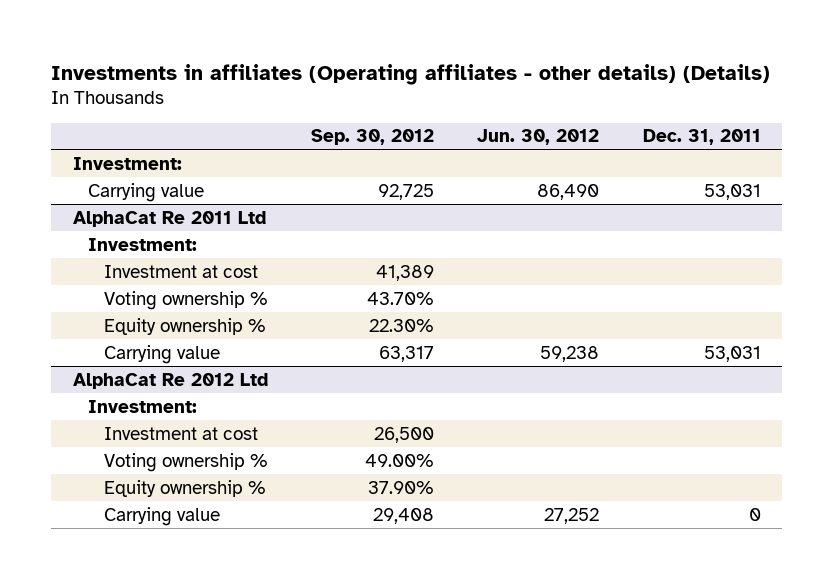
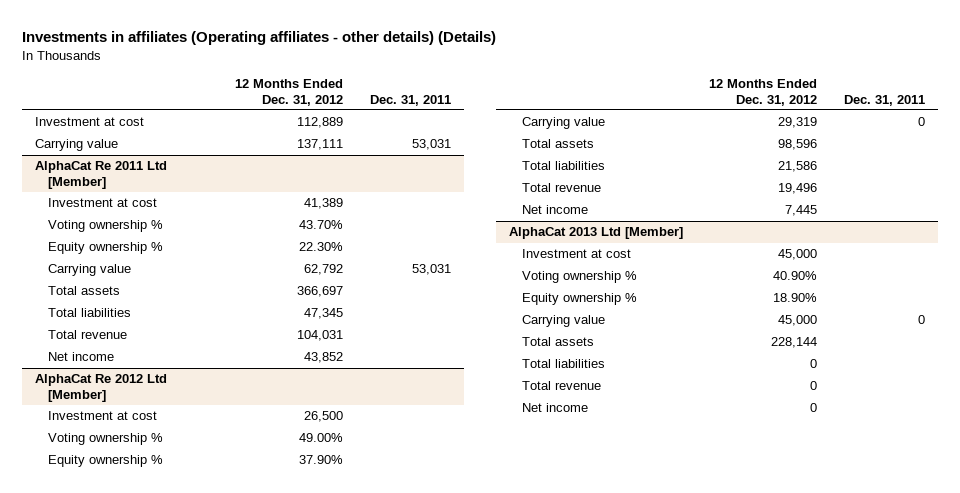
- | Sep. 30, 2012 | Jun. 30, 2012 | Dec. 31, 2011
+ | 12 Months Ended Dec. 31, 2012 | Dec. 31, 2011
- Investment:
+ Investment at cost | 112,889 |
- AlphaCat Re 2011 Ltd
- Investment:
+ AlphaCat Re 2011 Ltd [Member]
- AlphaCat Re 2012 Ltd
- Investment:
+ Total assets | 366,697 |
+ Total liabilities | 47,345 |
+ Total revenue | 104,031 |
+ Net income | 43,852 |
+ AlphaCat Re 2012 Ltd [Member]
+ Total assets | 98,596 |
+ Total liabilities | 21,586 |
+ Total revenue | 19,496 |
+ Net income | 7,445 |
+ AlphaCat 2013 Ltd [Member]
+ Investment at cost | 45,000 |
+ Voting ownership % | 40.90% |
+ Equity ownership % | 18.90% |
+ Carrying value | 45,000 | 0
+ Total assets | 228,144 |
+ Total liabilities | 0 |
+ Total revenue | 0 |
+ Net income | 0 |

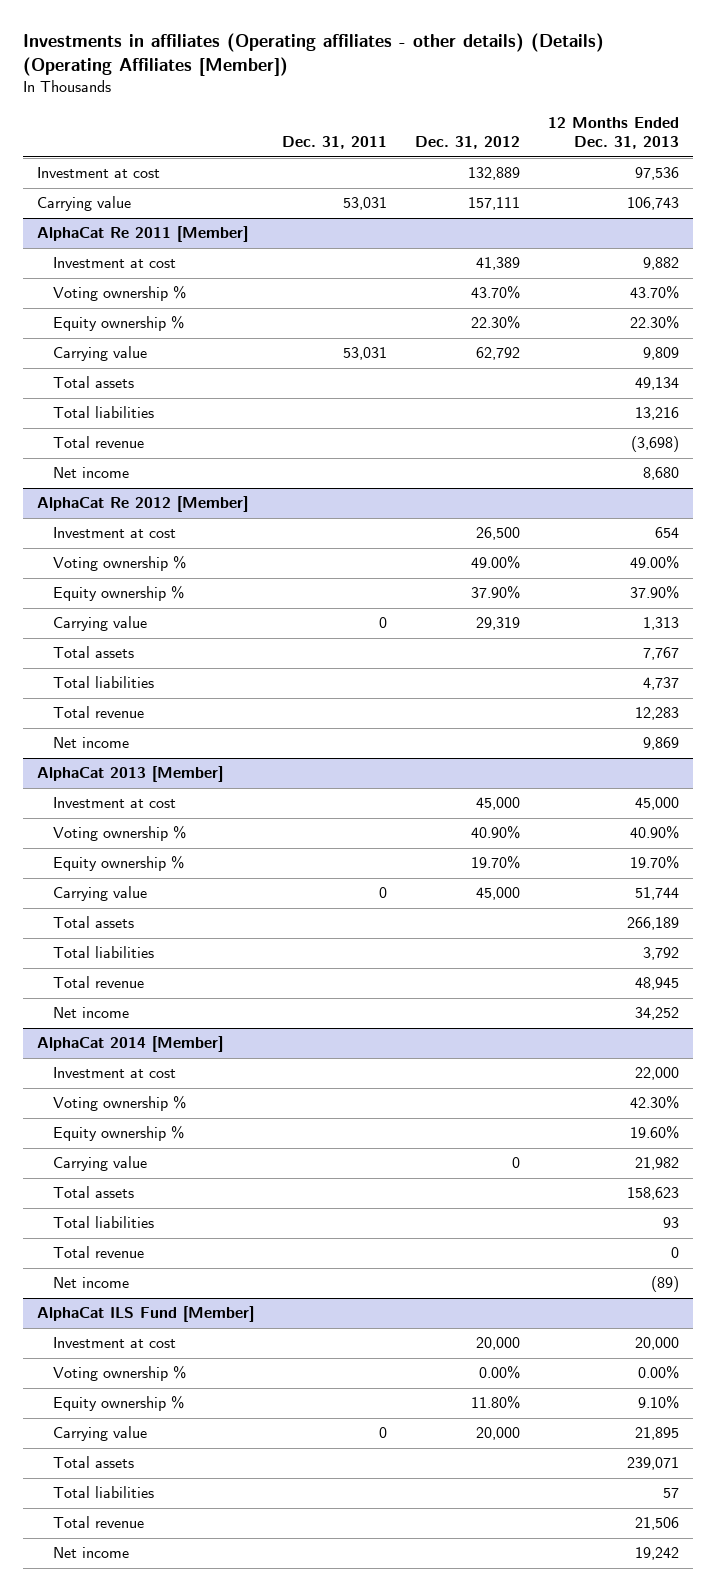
- Investments in affiliates (Operating affiliates - other details) (Details)
+ Investments in affiliates (Operating affiliates - other details) (Details) (Operating Affiliates [Member])
- | 12 Months Ended Dec. 31, 2012 | Dec. 31, 2011
+ | Dec. 31, 2011 | Dec. 31, 2012 | 12 Months Ended Dec. 31, 2013
- AlphaCat Re 2011 Ltd [Member]
+ AlphaCat Re 2011 [Member]
- AlphaCat Re 2012 Ltd [Member]
+ AlphaCat Re 2012 [Member]
- AlphaCat 2013 Ltd [Member]
+ AlphaCat 2013 [Member]
+ AlphaCat 2014 [Member]
+ Investment at cost | | | 22,000
+ Voting ownership % | | | 42.30%
+ Equity ownership % | | | 19.60%
+ Carrying value | | 0 | 21,982
+ Total assets | | | 158,623
+ Total liabilities | | | 93
+ Total revenue | | | 0
+ Net income | | | (89)
+ AlphaCat ILS Fund [Member]
+ Investment at cost | | 20,000 | 20,000
+ Voting ownership % | | 0.00% | 0.00%
+ Equity ownership % | | 11.80% | 9.10%
+ Carrying value | 0 | 20,000 | 21,895
+ Total assets | | | 239,071
+ Total liabilities | | | 57
+ Total revenue | | | 21,506
+ Net income | | | 19,242

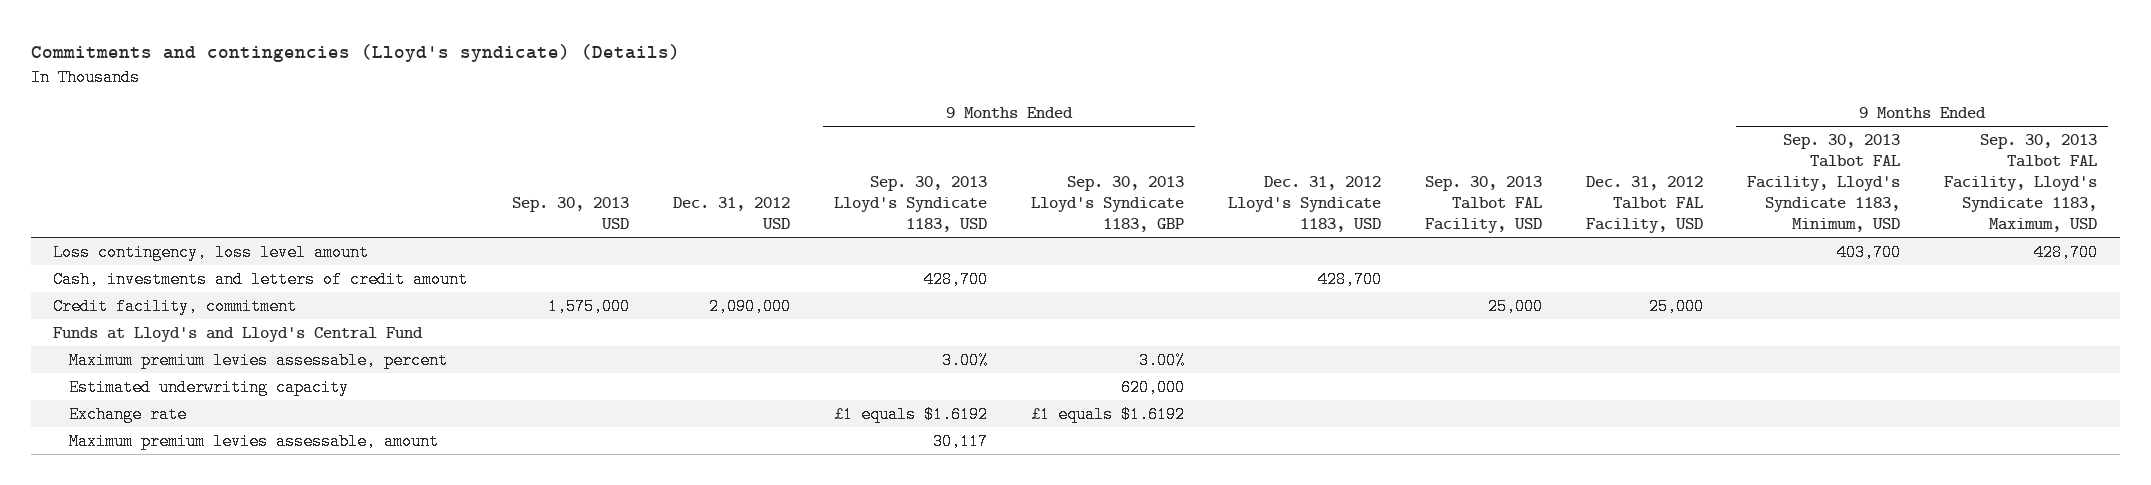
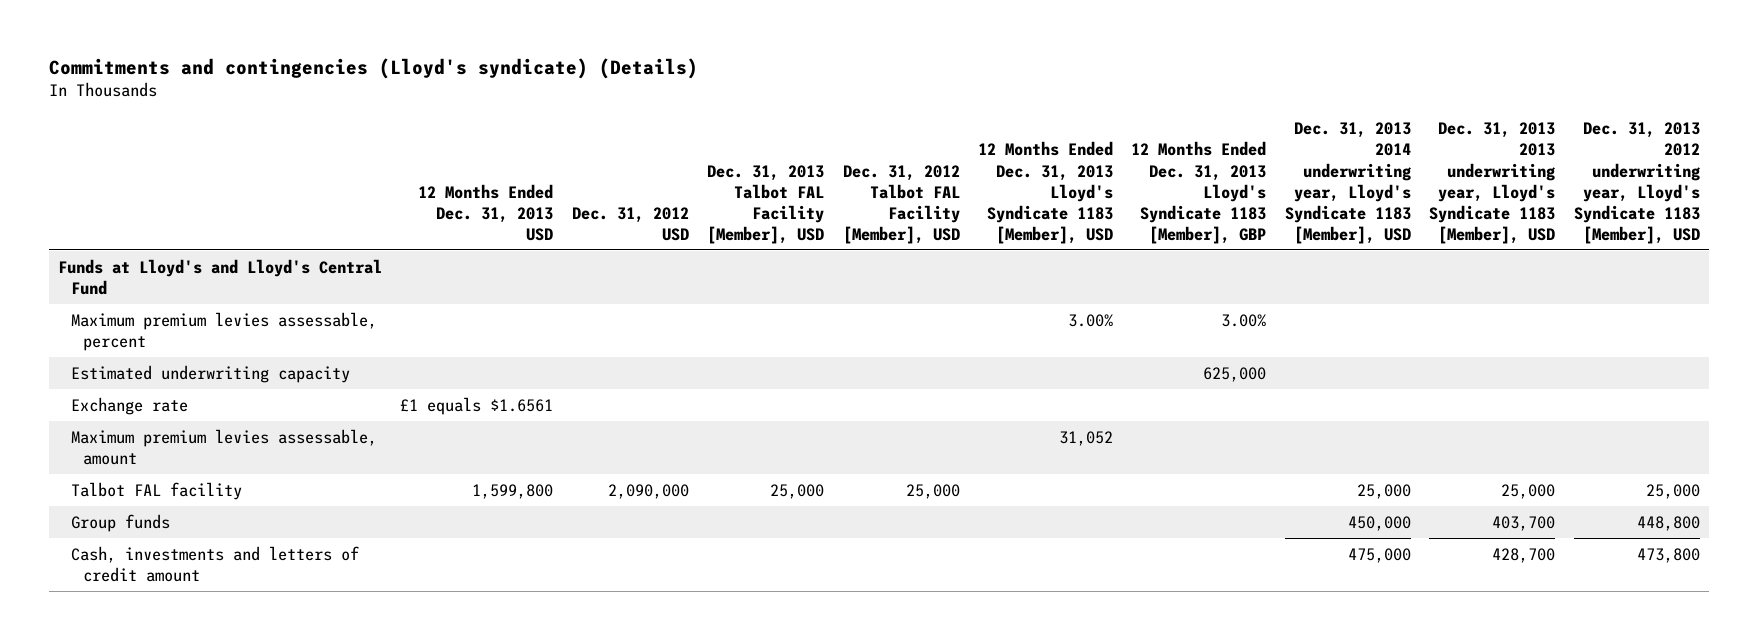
- | Sep. 30, 2013 USD | Dec. 31, 2012 USD | 9 Months Ended Sep. 30, 2013 Lloyd's Syndicate 1183, USD | 9 Months Ended Sep. 30, 2013 Lloyd's Syndicate 1183, GBP | Dec. 31, 2012 Lloyd's Syndicate 1183, USD | Sep. 30, 2013 Talbot FAL Facility, USD | Dec. 31, 2012 Talbot FAL Facility, USD | 9 Months Ended Sep. 30, 2013 Talbot FAL Facility, Lloyd's Syndicate 1183, Minimum, USD | 9 Months Ended Sep. 30, 2013 Talbot FAL Facility, Lloyd's Syndicate 1183, Maximum, USD
+ | 12 Months Ended Dec. 31, 2013 USD | Dec. 31, 2012 USD | Dec. 31, 2013 Talbot FAL Facility [Member], USD | Dec. 31, 2012 Talbot FAL Facility [Member], USD | 12 Months Ended Dec. 31, 2013 Lloyd's Syndicate 1183 [Member], USD | 12 Months Ended Dec. 31, 2013 Lloyd's Syndicate 1183 [Member], GBP | Dec. 31, 2013 2014 underwriting year, Lloyd's Syndicate 1183 [Member], USD | Dec. 31, 2013 2013 underwriting year, Lloyd's Syndicate 1183 [Member], USD | Dec. 31, 2013 2012 underwriting year, Lloyd's Syndicate 1183 [Member], USD
- Loss contingency, loss level amount | | | | | | | | 403,700 | 428,700
- Credit facility, commitment | 1,575,000 | 2,090,000 | | | | 25,000 | 25,000 | |
+ Talbot FAL facility | 1,599,800 | 2,090,000 | 25,000 | 25,000 | | | 25,000 | 25,000 | 25,000
+ Group funds | | | | | | | 450,000 | 403,700 | 448,800
moved down: Cash, investments and letters of credit amount | | | | | | | 475,000 | 428,700 | 473,800

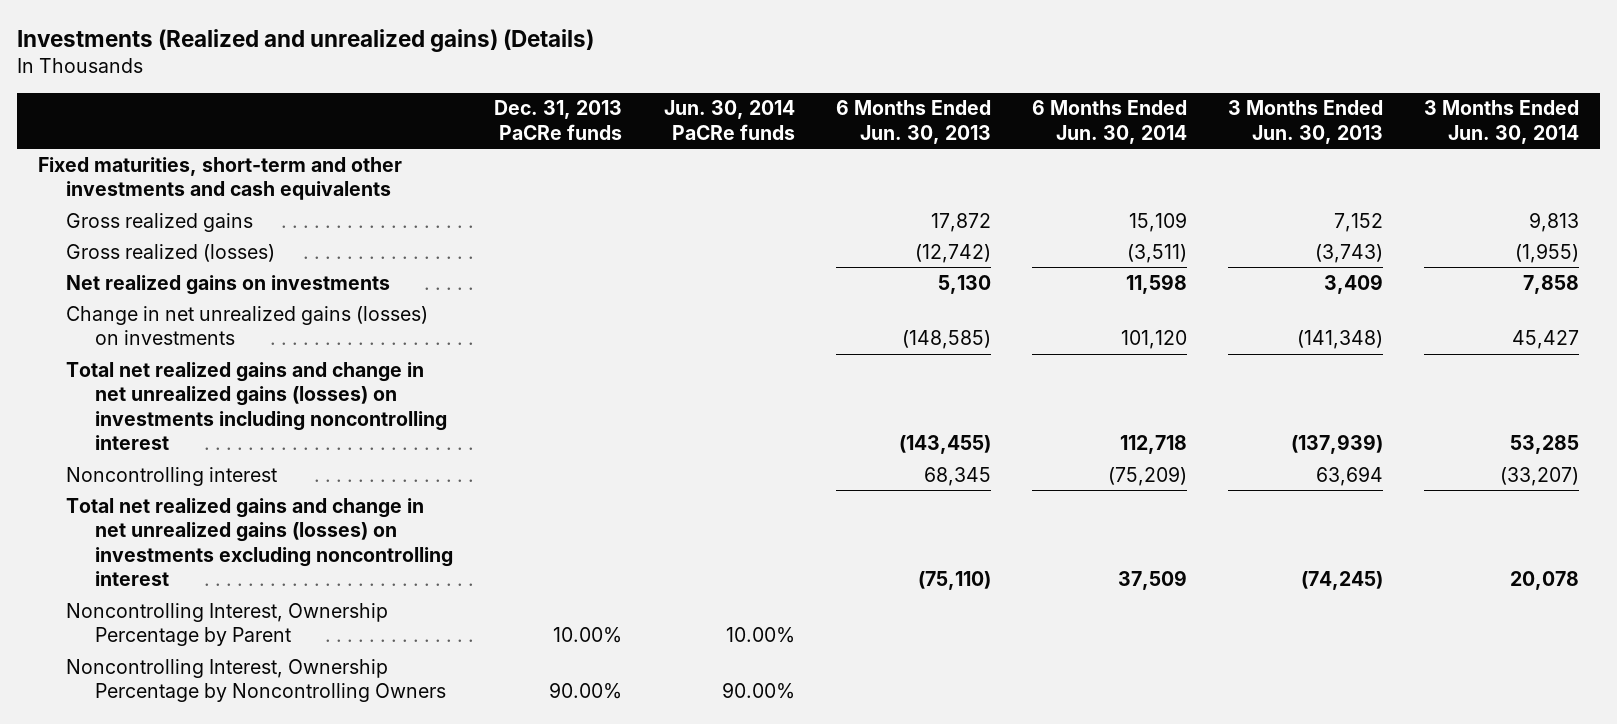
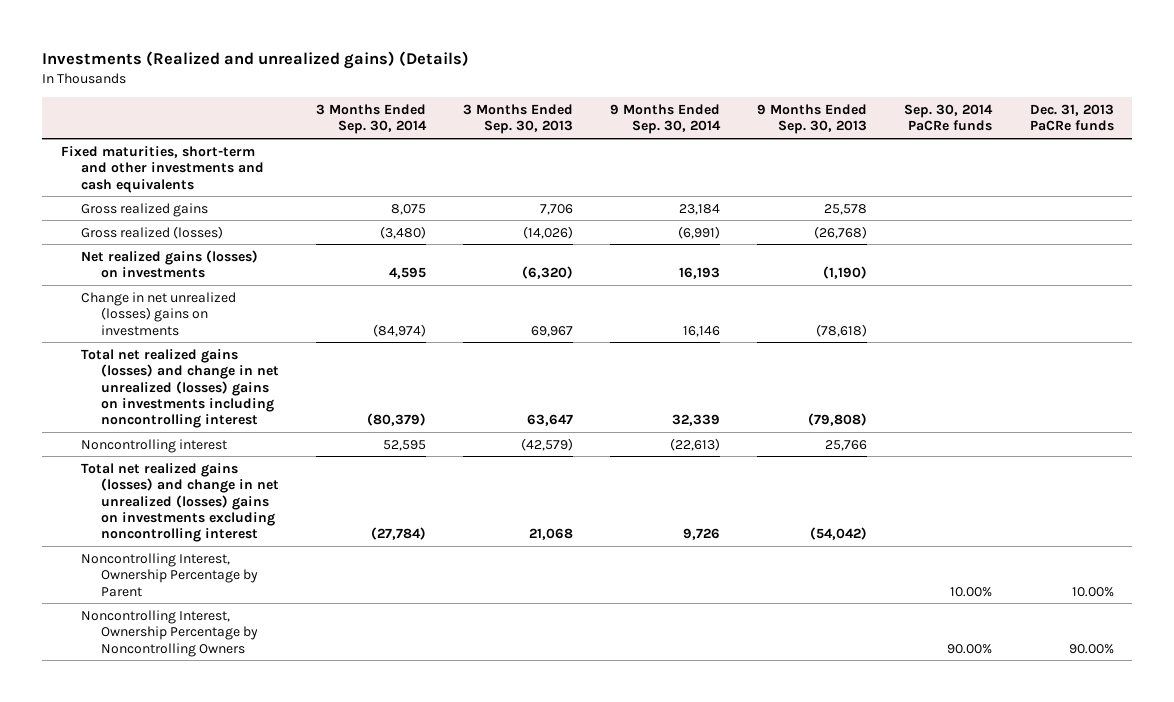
- | Dec. 31, 2013 PaCRe funds | Jun. 30, 2014 PaCRe funds | 6 Months Ended Jun. 30, 2013 | 6 Months Ended Jun. 30, 2014 | 3 Months Ended Jun. 30, 2013 | 3 Months Ended Jun. 30, 2014
+ | 3 Months Ended Sep. 30, 2014 | 3 Months Ended Sep. 30, 2013 | 9 Months Ended Sep. 30, 2014 | 9 Months Ended Sep. 30, 2013 | Sep. 30, 2014 PaCRe funds | Dec. 31, 2013 PaCRe funds
- Net realized gains on investments | | | 5,130 | 11,598 | 3,409 | 7,858
- Change in net unrealized gains (losses) on investments | | | (148,585) | 101,120 | (141,348) | 45,427
- Total net realized gains and change in net unrealized gains (losses) on investments including noncontrolling interest | | | (143,455) | 112,718 | (137,939) | 53,285
+ Net realized gains (losses) on investments | 4,595 | (6,320) | 16,193 | (1,190) | |
+ Change in net unrealized (losses) gains on investments | (84,974) | 69,967 | 16,146 | (78,618) | |
+ Total net realized gains (losses) and change in net unrealized (losses) gains on investments including noncontrolling interest | (80,379) | 63,647 | 32,339 | (79,808) | |
- Total net realized gains and change in net unrealized gains (losses) on investments excluding noncontrolling interest | | | (75,110) | 37,509 | (74,245) | 20,078
+ Total net realized gains (losses) and change in net unrealized (losses) gains on investments excluding noncontrolling interest | (27,784) | 21,068 | 9,726 | (54,042) | |

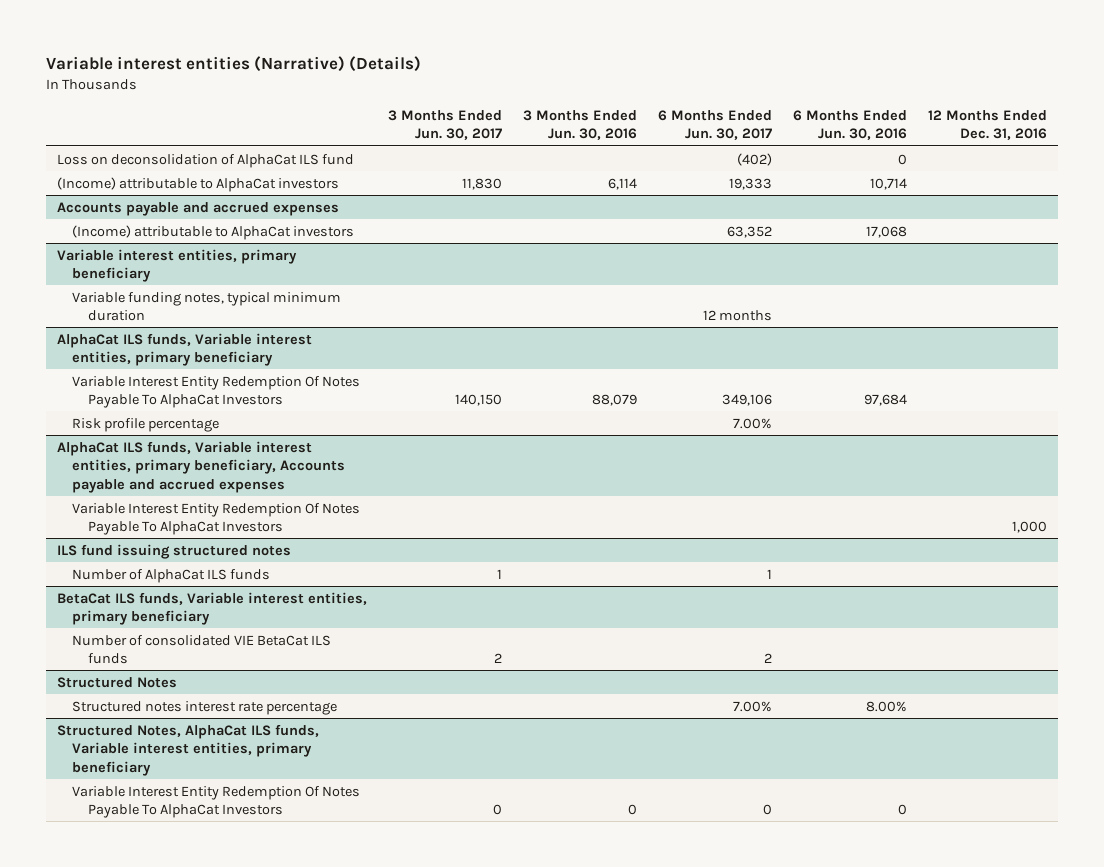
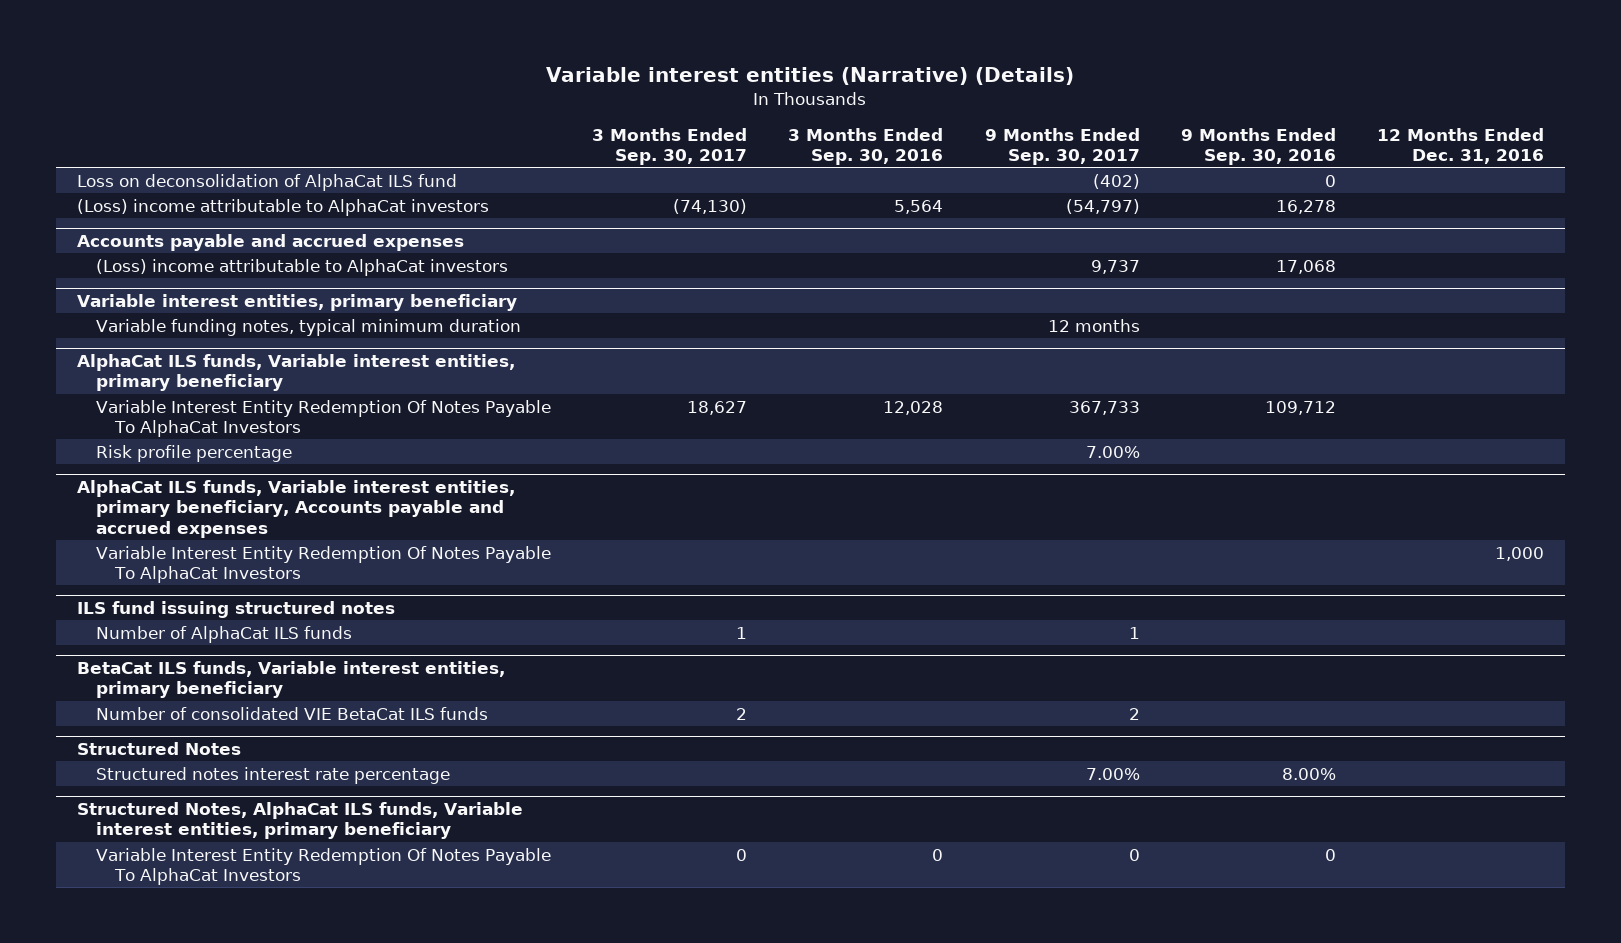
- | 3 Months Ended Jun. 30, 2017 | 3 Months Ended Jun. 30, 2016 | 6 Months Ended Jun. 30, 2017 | 6 Months Ended Jun. 30, 2016 | 12 Months Ended Dec. 31, 2016
+ | 3 Months Ended Sep. 30, 2017 | 3 Months Ended Sep. 30, 2016 | 9 Months Ended Sep. 30, 2017 | 9 Months Ended Sep. 30, 2016 | 12 Months Ended Dec. 31, 2016
- (Income) attributable to AlphaCat investors | 11,830 | 6,114 | 19,333 | 10,714 |
+ (Loss) income attributable to AlphaCat investors | (74,130) | 5,564 | (54,797) | 16,278 |
@ Accounts payable and accrued expenses
- (Income) attributable to AlphaCat investors | | | 63,352 | 17,068 |
+ (Loss) income attributable to AlphaCat investors | | | 9,737 | 17,068 |

